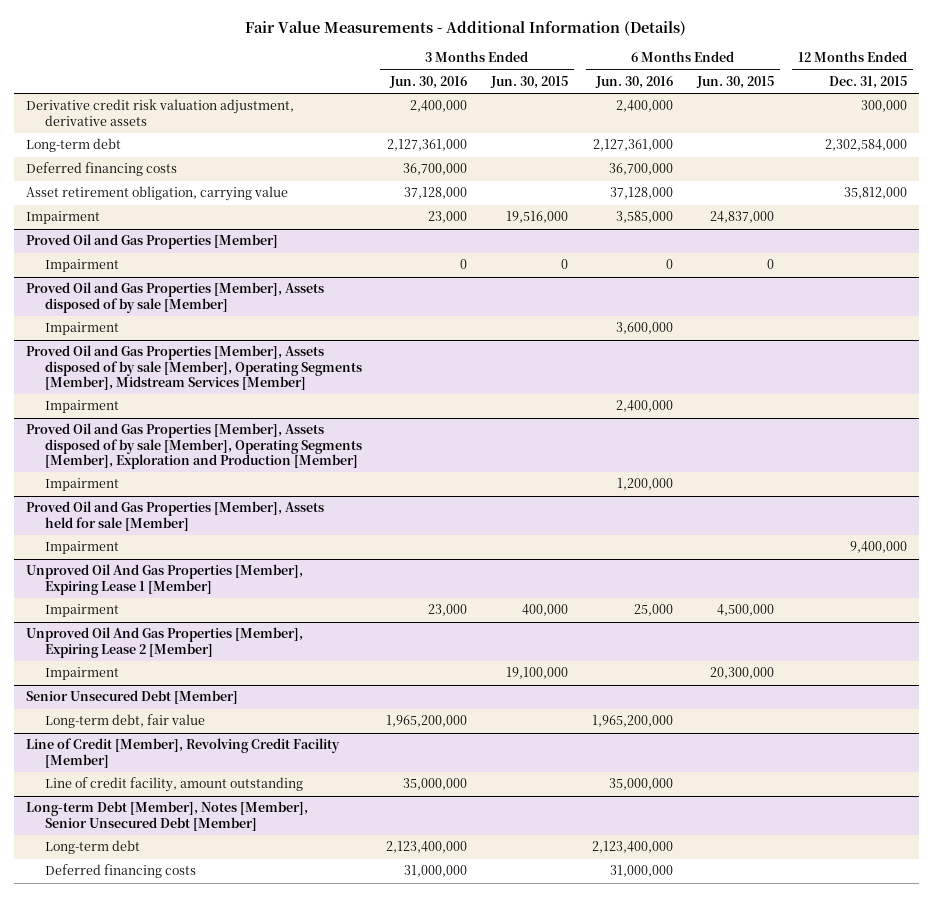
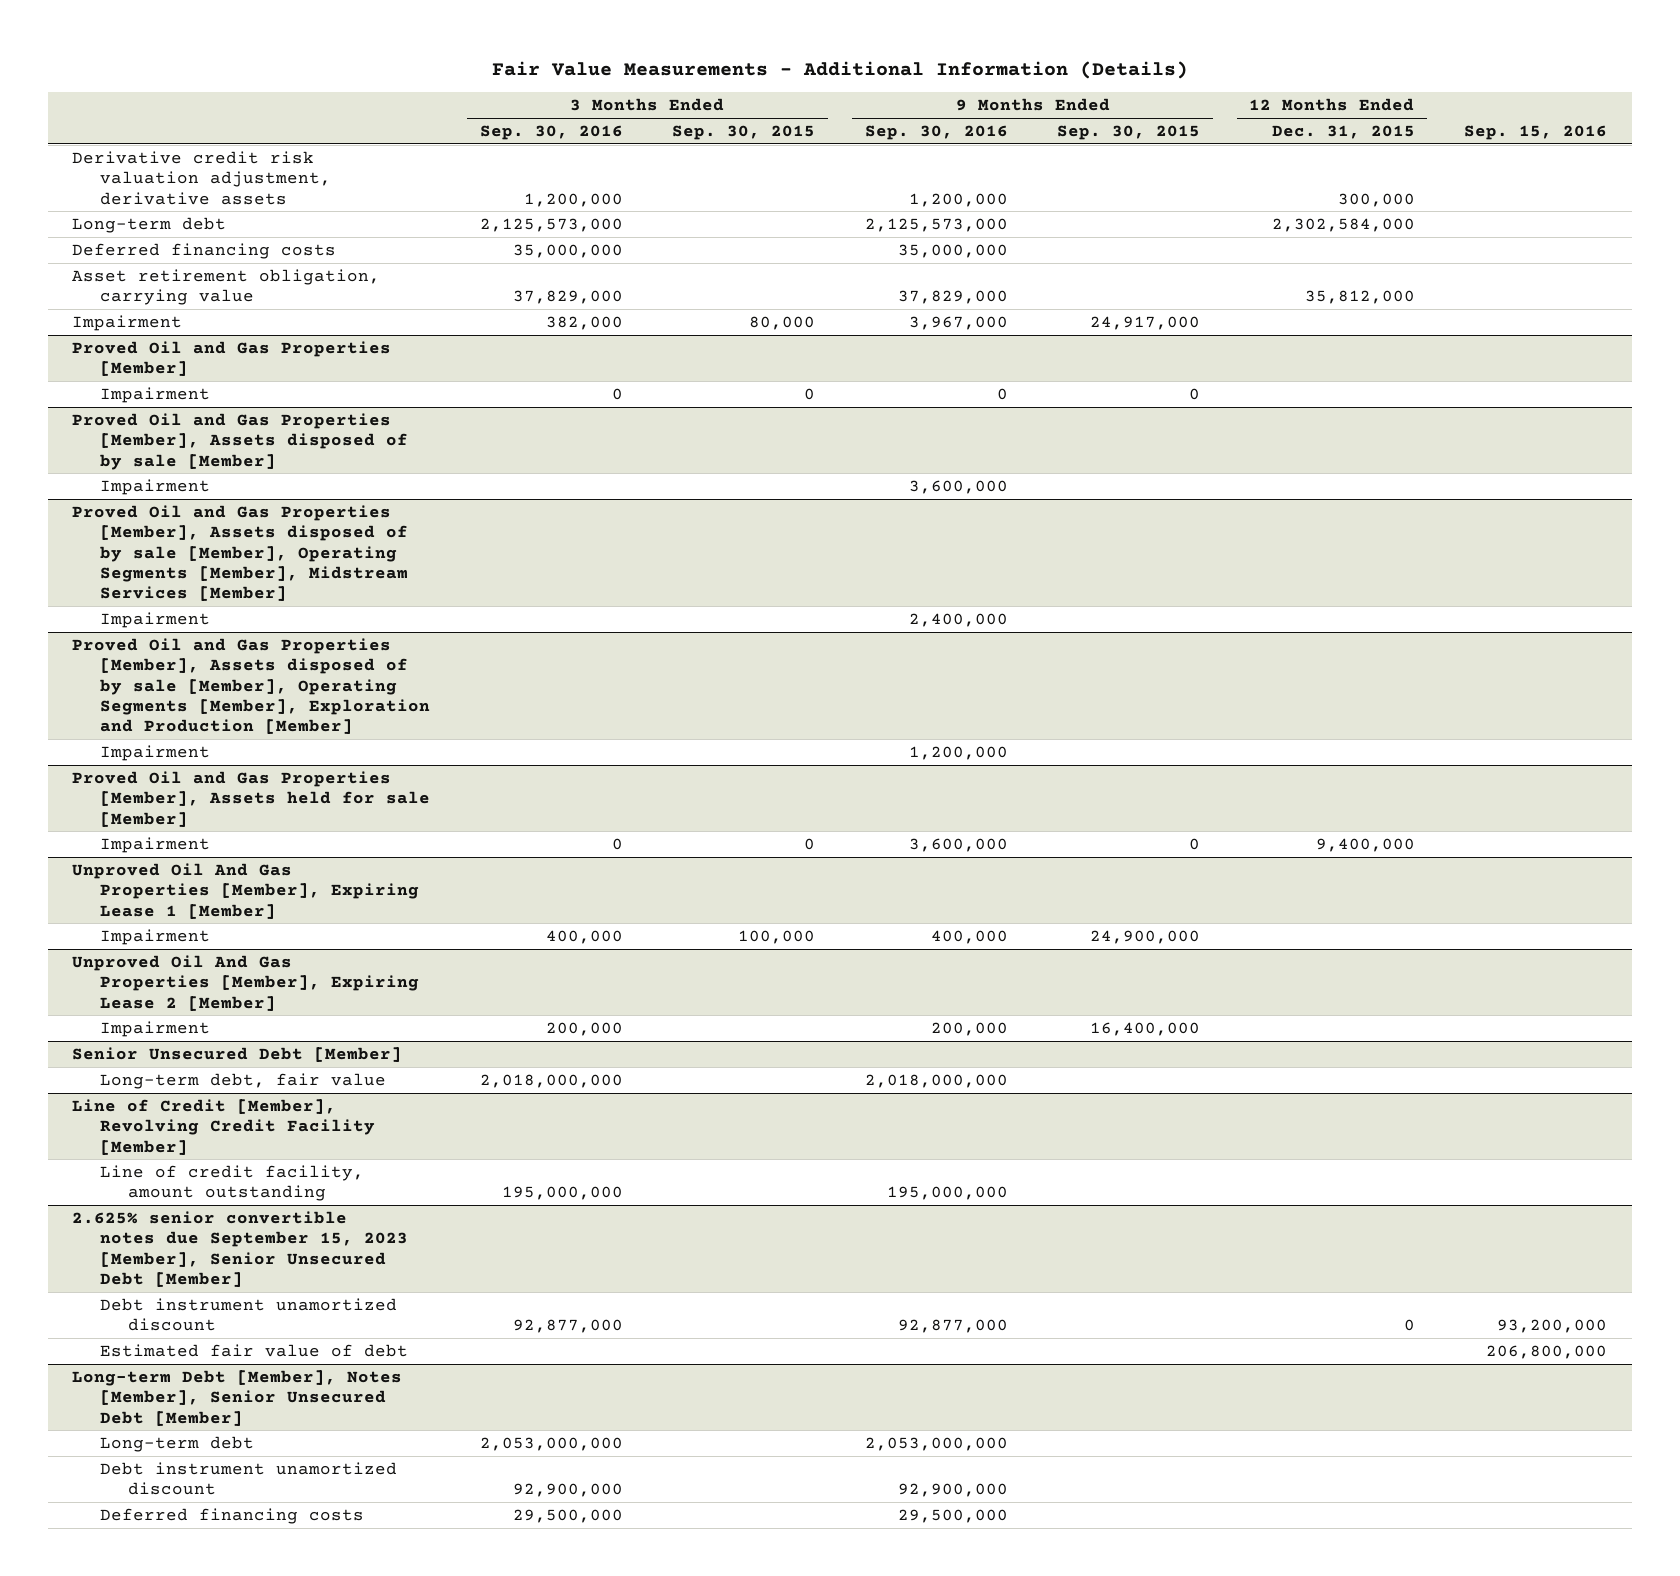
- | 3 Months Ended Jun. 30, 2016 | 3 Months Ended Jun. 30, 2015 | 6 Months Ended Jun. 30, 2016 | 6 Months Ended Jun. 30, 2015 | 12 Months Ended Dec. 31, 2015
+ | 3 Months Ended Sep. 30, 2016 | 3 Months Ended Sep. 30, 2015 | 9 Months Ended Sep. 30, 2016 | 9 Months Ended Sep. 30, 2015 | 12 Months Ended Dec. 31, 2015 | Sep. 15, 2016
+ 2.625% senior convertible notes due September 15, 2023 [Member], Senior Unsecured Debt [Member]
+ Debt instrument unamortized discount | 92,877,000 | | 92,877,000 | | 0 | 93,200,000
+ Estimated fair value of debt | | | | | | 206,800,000
@ Long-term Debt [Member], Notes [Member], Senior Unsecured Debt [Member]
+ Debt instrument unamortized discount | 92,900,000 | | 92,900,000 | | |

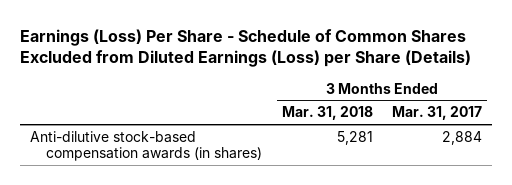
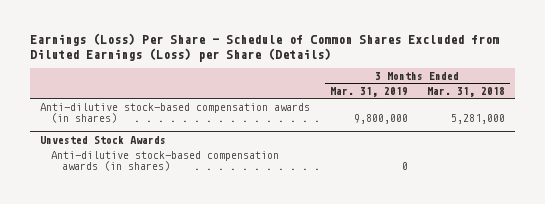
- | 3 Months Ended Mar. 31, 2018 | 3 Months Ended Mar. 31, 2017
+ | 3 Months Ended Mar. 31, 2019 | 3 Months Ended Mar. 31, 2018
- Anti-dilutive stock-based compensation awards (in shares) | 5,281 | 2,884
+ Anti-dilutive stock-based compensation awards (in shares) | 9,800,000 | 5,281,000
+ Unvested Stock Awards
+ Anti-dilutive stock-based compensation awards (in shares) | 0 |

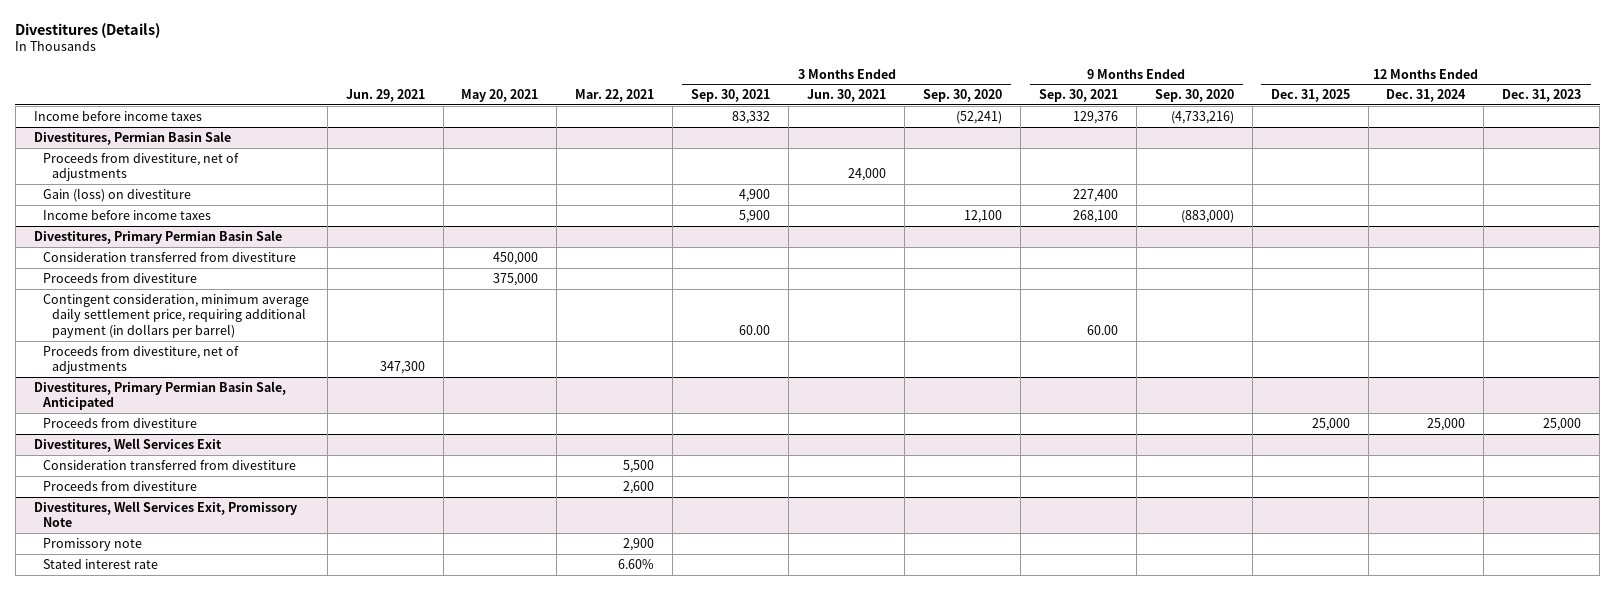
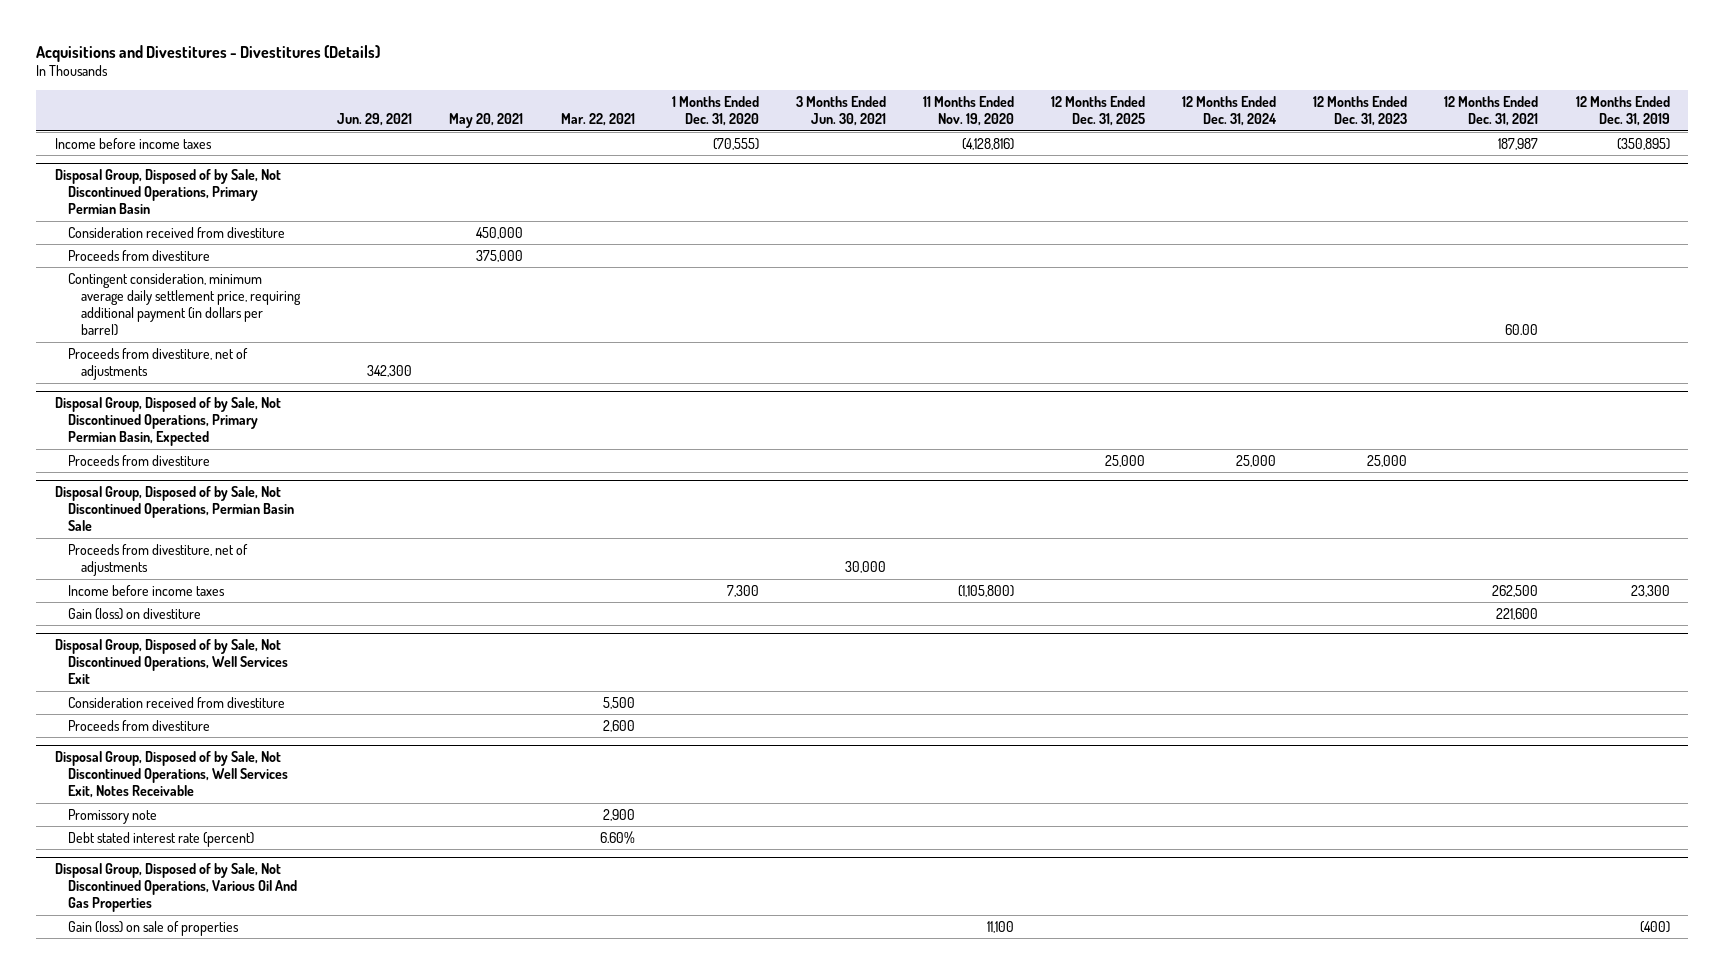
- Divestitures (Details)
+ Acquisitions and Divestitures - Divestitures (Details)
- | Jun. 29, 2021 | May 20, 2021 | Mar. 22, 2021 | 3 Months Ended Sep. 30, 2021 | 3 Months Ended Jun. 30, 2021 | 3 Months Ended Sep. 30, 2020 | 9 Months Ended Sep. 30, 2021 | 9 Months Ended Sep. 30, 2020 | 12 Months Ended Dec. 31, 2025 | 12 Months Ended Dec. 31, 2024 | 12 Months Ended Dec. 31, 2023
+ | Jun. 29, 2021 | May 20, 2021 | Mar. 22, 2021 | 1 Months Ended Dec. 31, 2020 | 3 Months Ended Jun. 30, 2021 | 11 Months Ended Nov. 19, 2020 | 12 Months Ended Dec. 31, 2025 | 12 Months Ended Dec. 31, 2024 | 12 Months Ended Dec. 31, 2023 | 12 Months Ended Dec. 31, 2021 | 12 Months Ended Dec. 31, 2019
- Divestitures, Permian Basin Sale
- Proceeds from divestiture, net of adjustments | | | | | 24,000 | | | | | |
- Gain (loss) on divestiture | | | | 4,900 | | | 227,400 | | | |
- Income before income taxes | | | | 5,900 | | 12,100 | 268,100 | (883,000) | | |
- Divestitures, Primary Permian Basin Sale
- Consideration transferred from divestiture | | 450,000 | | | | | | | | |
+ Disposal Group, Disposed of by Sale, Not Discontinued Operations, Primary Permian Basin
+ Consideration received from divestiture | | 450,000 | | | | | | | | |
- Proceeds from divestiture, net of adjustments | 347,300 | | | | | | | | | |
- Divestitures, Primary Permian Basin Sale, Anticipated
+ Proceeds from divestiture, net of adjustments | 342,300 | | | | | | | | | |
+ Disposal Group, Disposed of by Sale, Not Discontinued Operations, Primary Permian Basin, Expected
- Divestitures, Well Services Exit
- Consideration transferred from divestiture | | | 5,500 | | | | | | | |
+ Disposal Group, Disposed of by Sale, Not Discontinued Operations, Permian Basin Sale
+ Proceeds from divestiture, net of adjustments | | | | | 30,000 | | | | | |
+ Income before income taxes | | | | 7,300 | | (1,105,800) | | | | 262,500 | 23,300
+ Gain (loss) on divestiture | | | | | | | | | | 221,600 |
+ Disposal Group, Disposed of by Sale, Not Discontinued Operations, Well Services Exit
+ Consideration received from divestiture | | | 5,500 | | | | | | | |
- Divestitures, Well Services Exit, Promissory Note
+ Disposal Group, Disposed of by Sale, Not Discontinued Operations, Well Services Exit, Notes Receivable
- Stated interest rate | | | 6.60% | | | | | | | |
+ Debt stated interest rate (percent) | | | 6.60% | | | | | | | |
+ Disposal Group, Disposed of by Sale, Not Discontinued Operations, Various Oil And Gas Properties
+ Gain (loss) on sale of properties | | | | | | 11,100 | | | | | (400)

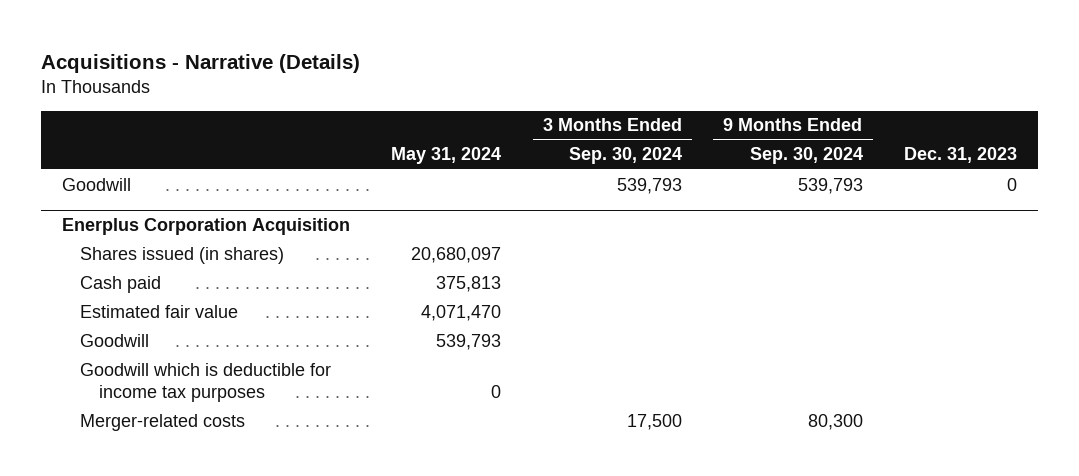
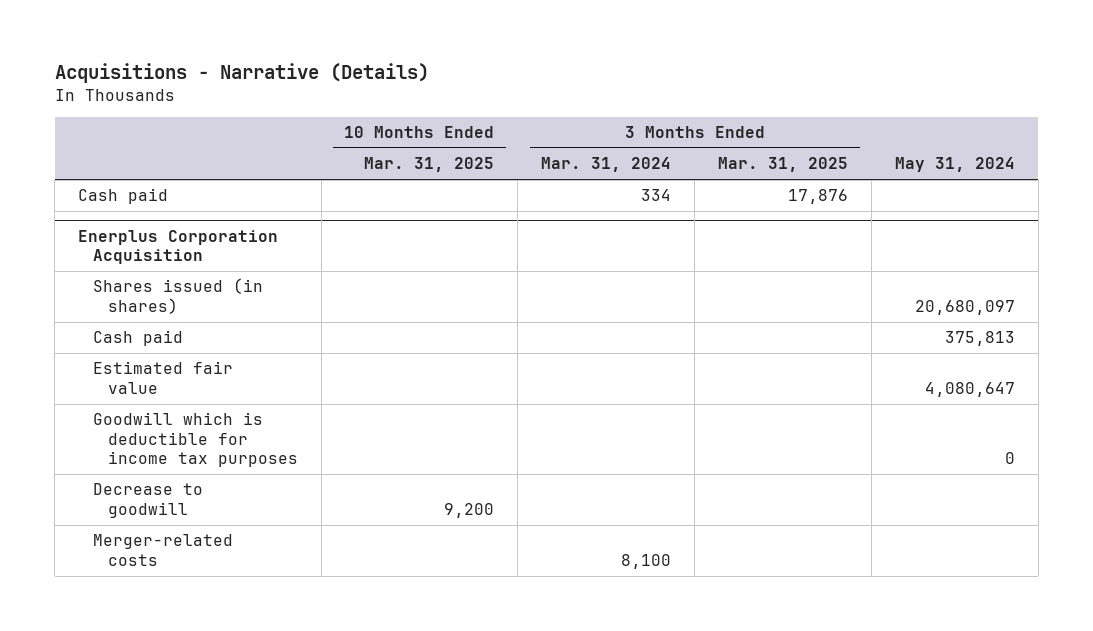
- | May 31, 2024 | 3 Months Ended Sep. 30, 2024 | 9 Months Ended Sep. 30, 2024 | Dec. 31, 2023
+ | 10 Months Ended Mar. 31, 2025 | 3 Months Ended Mar. 31, 2024 | 3 Months Ended Mar. 31, 2025 | May 31, 2024
- Goodwill | | 539,793 | 539,793 | 0
+ Cash paid | | 334 | 17,876 |
@ Enerplus Corporation Acquisition
- Estimated fair value | 4,071,470 | | |
- Goodwill | 539,793 | | |
+ Estimated fair value | | | | 4,080,647
+ Decrease to goodwill | 9,200 | | |

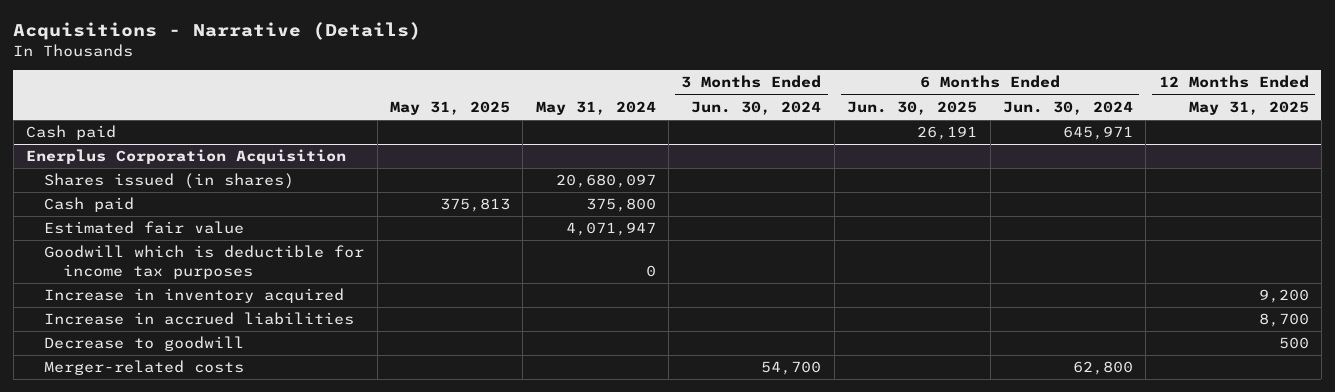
- | 10 Months Ended Mar. 31, 2025 | 3 Months Ended Mar. 31, 2024 | 3 Months Ended Mar. 31, 2025 | May 31, 2024
+ | May 31, 2025 | May 31, 2024 | 3 Months Ended Jun. 30, 2024 | 6 Months Ended Jun. 30, 2025 | 6 Months Ended Jun. 30, 2024 | 12 Months Ended May 31, 2025
@ Enerplus Corporation Acquisition
- Cash paid | | | | 375,813
- Estimated fair value | | | | 4,080,647
+ Cash paid | 375,813 | 375,800 | | | |
+ Estimated fair value | | 4,071,947 | | | |
+ Increase in inventory acquired | | | | | | 9,200
+ Increase in accrued liabilities | | | | | | 8,700

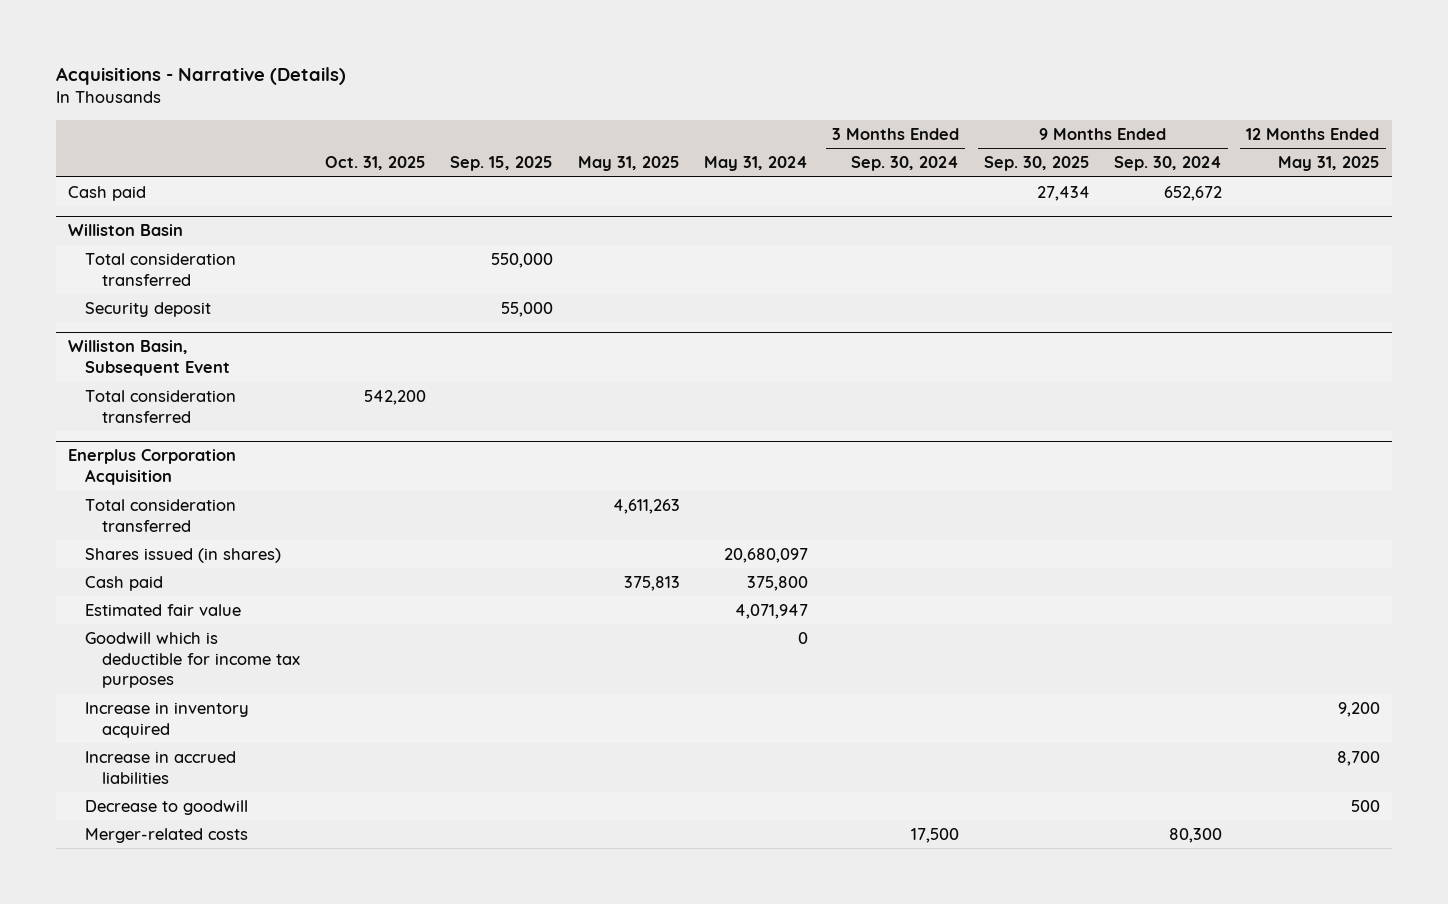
- | May 31, 2025 | May 31, 2024 | 3 Months Ended Jun. 30, 2024 | 6 Months Ended Jun. 30, 2025 | 6 Months Ended Jun. 30, 2024 | 12 Months Ended May 31, 2025
+ | Oct. 31, 2025 | Sep. 15, 2025 | May 31, 2025 | May 31, 2024 | 3 Months Ended Sep. 30, 2024 | 9 Months Ended Sep. 30, 2025 | 9 Months Ended Sep. 30, 2024 | 12 Months Ended May 31, 2025
+ Williston Basin
+ Total consideration transferred | | 550,000 | | | | | |
+ Security deposit | | 55,000 | | | | | |
+ Williston Basin, Subsequent Event
+ Total consideration transferred | 542,200 | | | | | | |
@ Enerplus Corporation Acquisition
+ Total consideration transferred | | | 4,611,263 | | | | |

